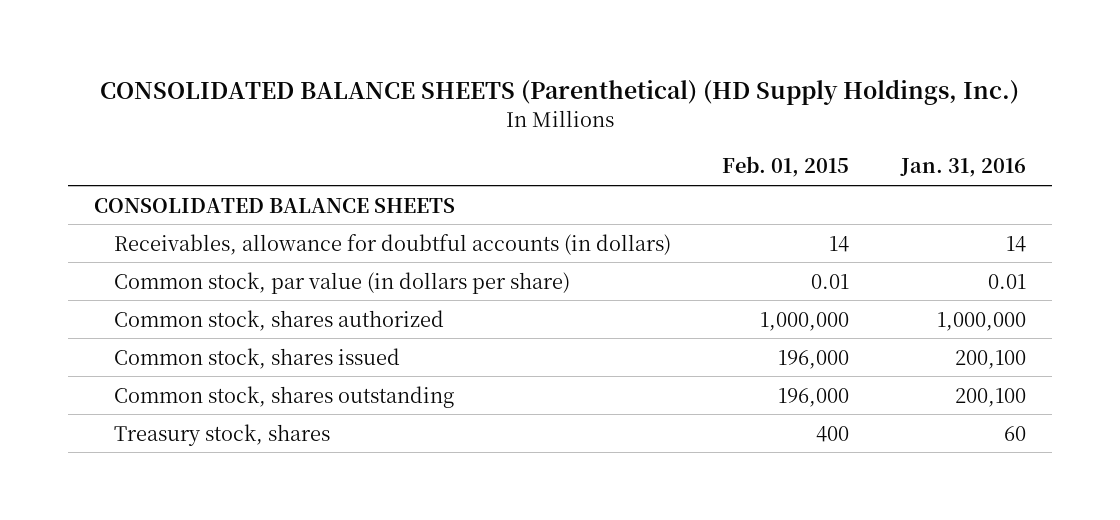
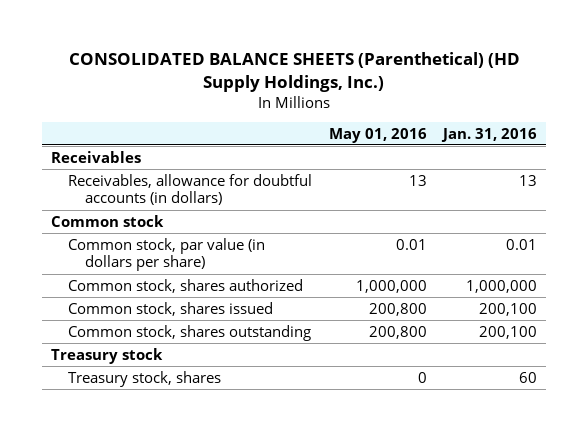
- | Feb. 01, 2015 | Jan. 31, 2016
+ | May 01, 2016 | Jan. 31, 2016
- CONSOLIDATED BALANCE SHEETS
- Receivables, allowance for doubtful accounts (in dollars) | 14 | 14
+ Receivables
+ Receivables, allowance for doubtful accounts (in dollars) | 13 | 13
+ Common stock
+ Treasury stock

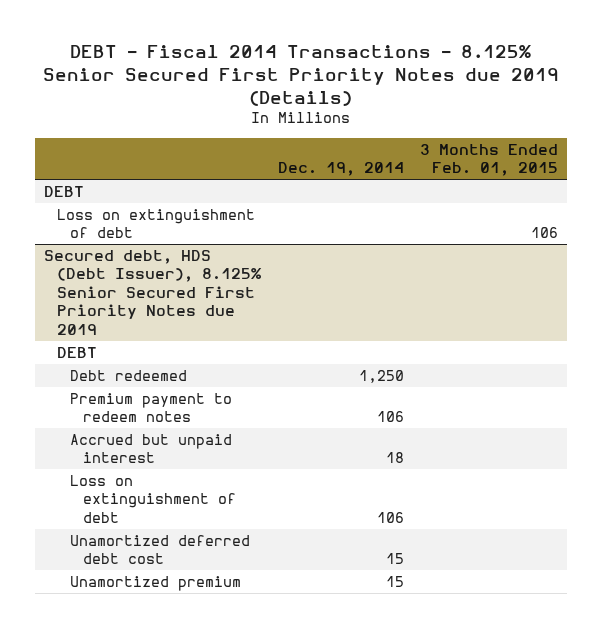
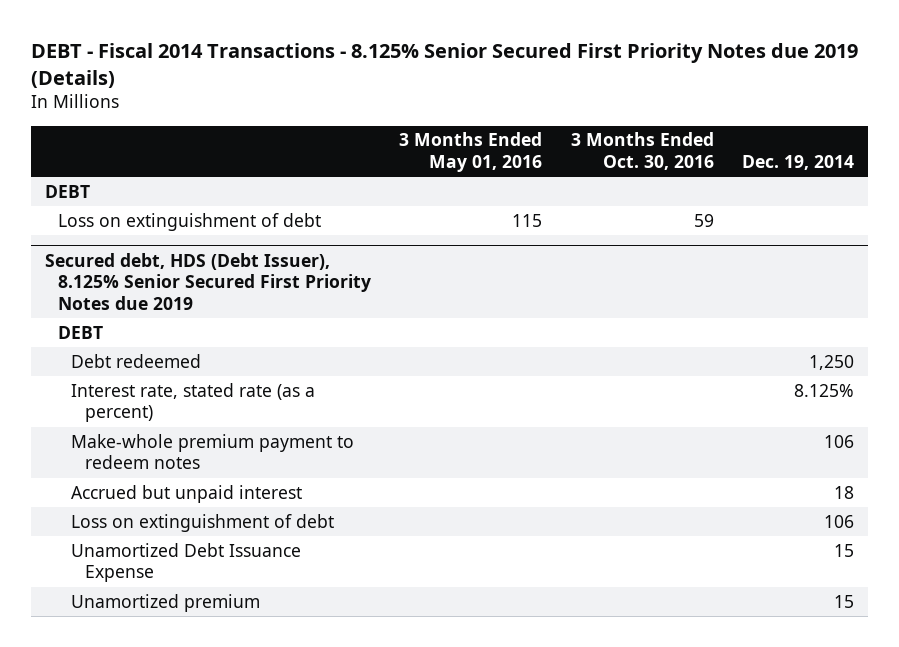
- | Dec. 19, 2014 | 3 Months Ended Feb. 01, 2015
+ | 3 Months Ended May 01, 2016 | 3 Months Ended Oct. 30, 2016 | Dec. 19, 2014
@ Secured debt, HDS (Debt Issuer), 8.125% Senior Secured First Priority Notes due 2019
- Premium payment to redeem notes | 106 |
+ Interest rate, stated rate (as a percent) | | | 8.125%
+ Make-whole premium payment to redeem notes | | | 106
- Unamortized deferred debt cost | 15 |
+ Unamortized Debt Issuance Expense | | | 15

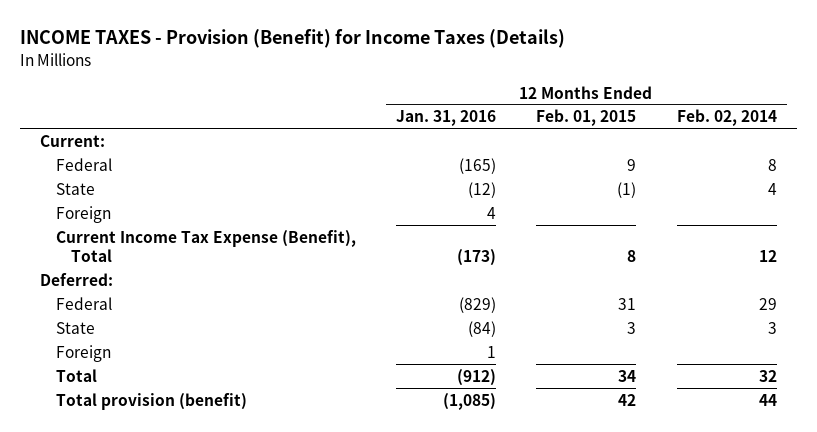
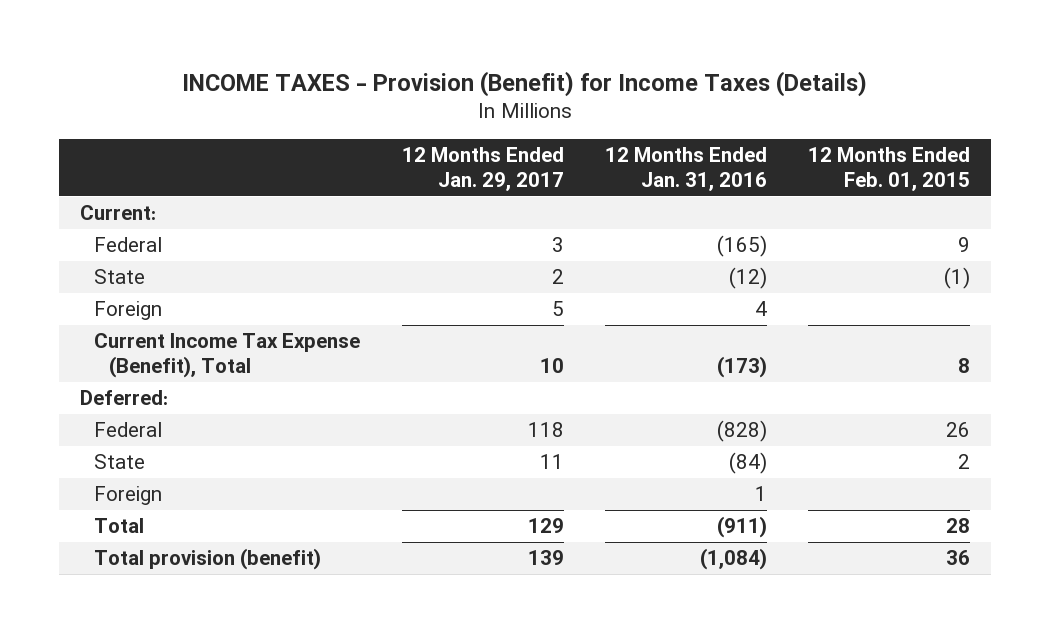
- | 12 Months Ended Jan. 31, 2016 | 12 Months Ended Feb. 01, 2015 | 12 Months Ended Feb. 02, 2014
+ | 12 Months Ended Jan. 29, 2017 | 12 Months Ended Jan. 31, 2016 | 12 Months Ended Feb. 01, 2015
- Federal | (829) | 31 | 29
- State | (84) | 3 | 3
+ Federal | 118 | (828) | 26
+ State | 11 | (84) | 2
- Total | (912) | 34 | 32
- Total provision (benefit) | (1,085) | 42 | 44
+ Total | 129 | (911) | 28
+ Total provision (benefit) | 139 | (1,084) | 36

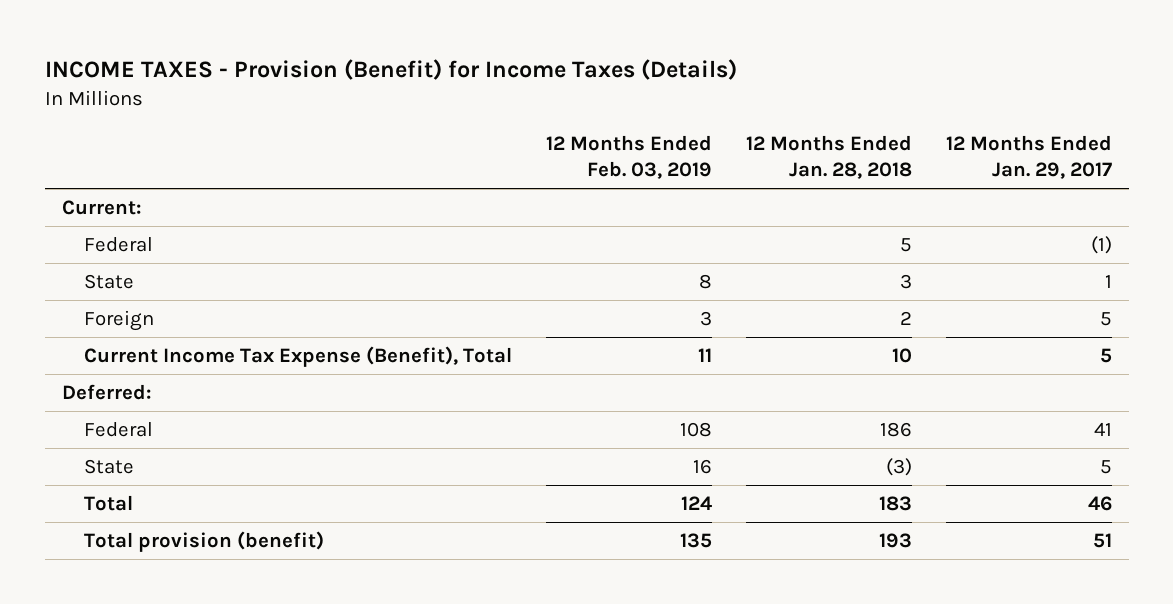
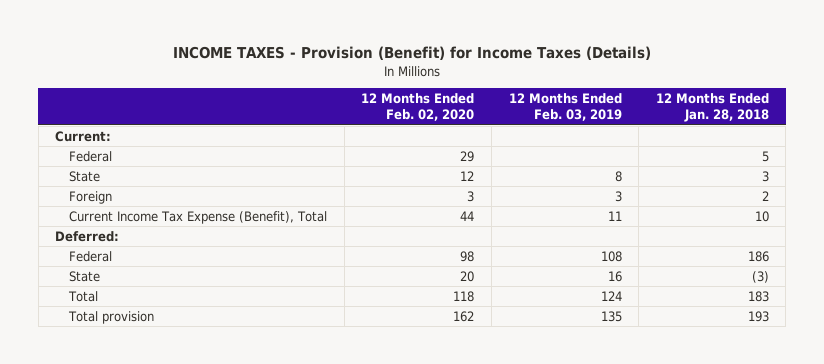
- | 12 Months Ended Feb. 03, 2019 | 12 Months Ended Jan. 28, 2018 | 12 Months Ended Jan. 29, 2017
+ | 12 Months Ended Feb. 02, 2020 | 12 Months Ended Feb. 03, 2019 | 12 Months Ended Jan. 28, 2018
- Total provision (benefit) | 135 | 193 | 51
+ Total provision | 162 | 135 | 193

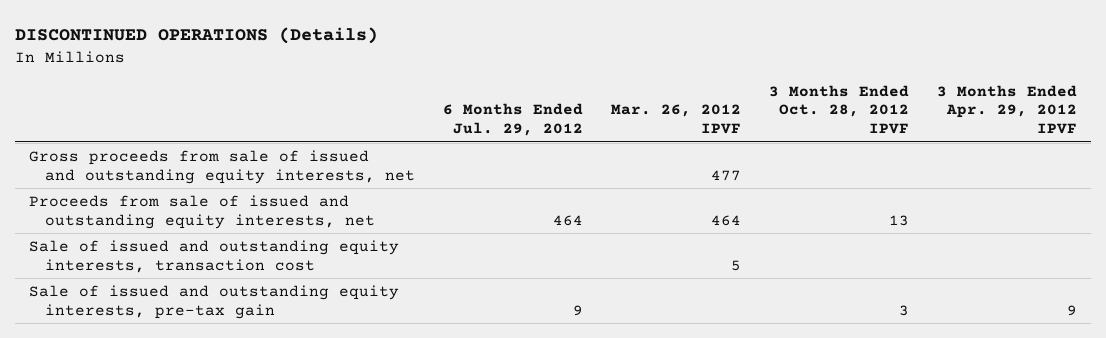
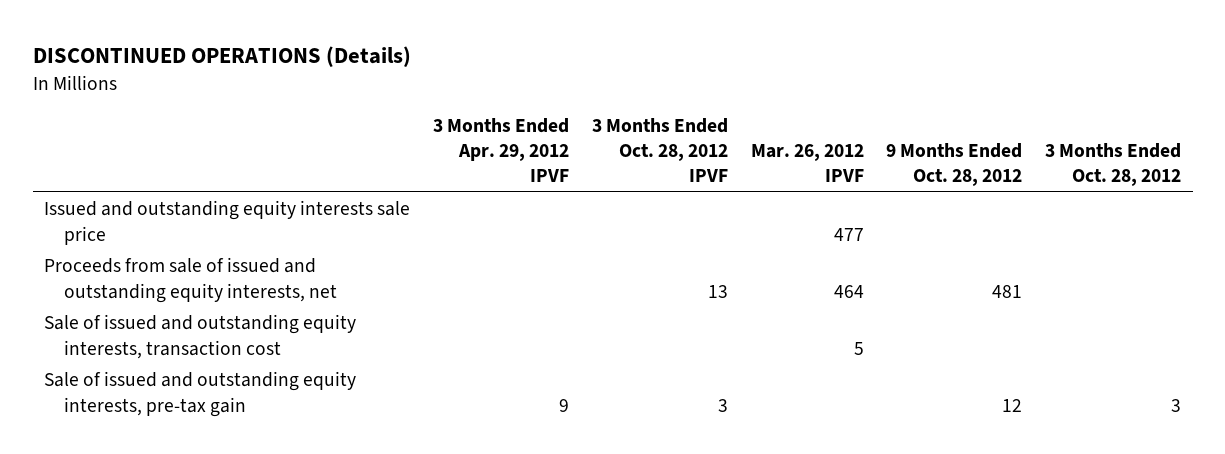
- | 6 Months Ended Jul. 29, 2012 | Mar. 26, 2012 IPVF | 3 Months Ended Oct. 28, 2012 IPVF | 3 Months Ended Apr. 29, 2012 IPVF
+ | 3 Months Ended Apr. 29, 2012 IPVF | 3 Months Ended Oct. 28, 2012 IPVF | Mar. 26, 2012 IPVF | 9 Months Ended Oct. 28, 2012 | 3 Months Ended Oct. 28, 2012
- Gross proceeds from sale of issued and outstanding equity interests, net | | 477 | |
+ Issued and outstanding equity interests sale price | | | 477 | |

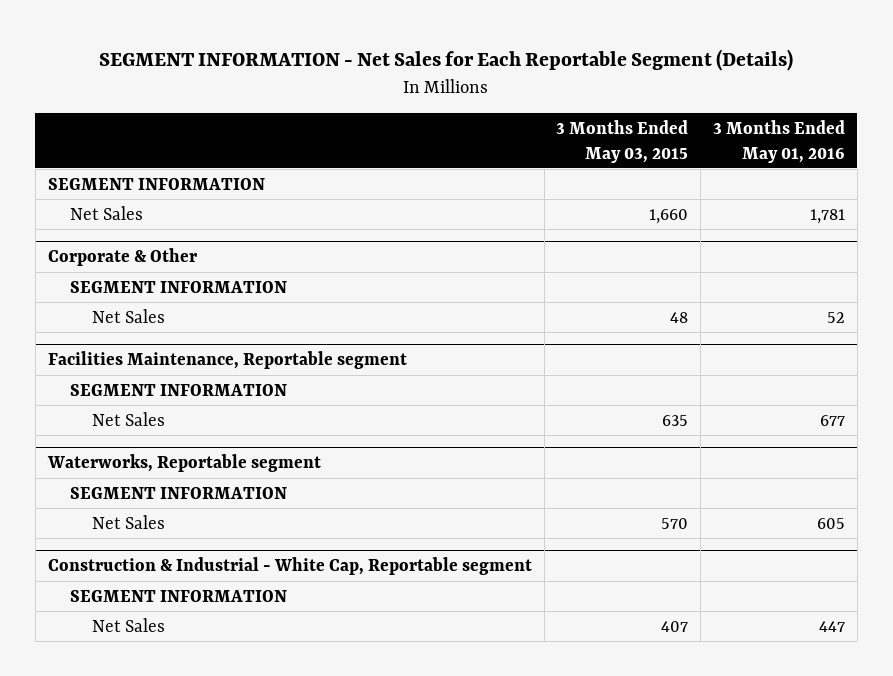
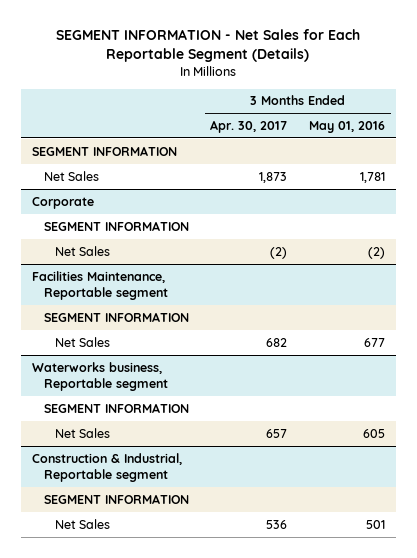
- | 3 Months Ended May 03, 2015 | 3 Months Ended May 01, 2016
+ | 3 Months Ended Apr. 30, 2017 | 3 Months Ended May 01, 2016
- Corporate & Other
+ Corporate
- Net Sales | 48 | 52
+ Net Sales | (2) | (2)
- Waterworks, Reportable segment
+ Waterworks business, Reportable segment
- Construction & Industrial - White Cap, Reportable segment
+ Construction & Industrial, Reportable segment
- Net Sales | 407 | 447
+ Net Sales | 536 | 501

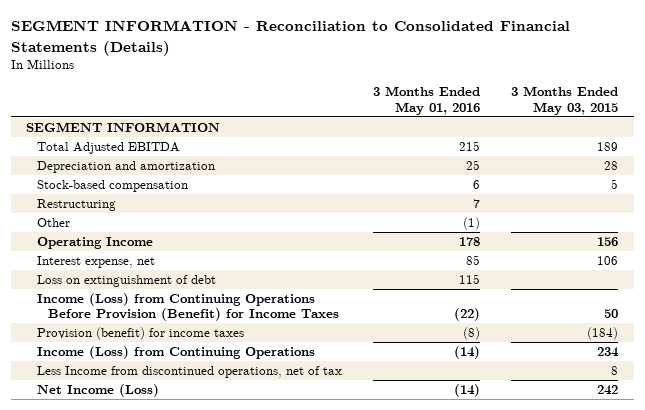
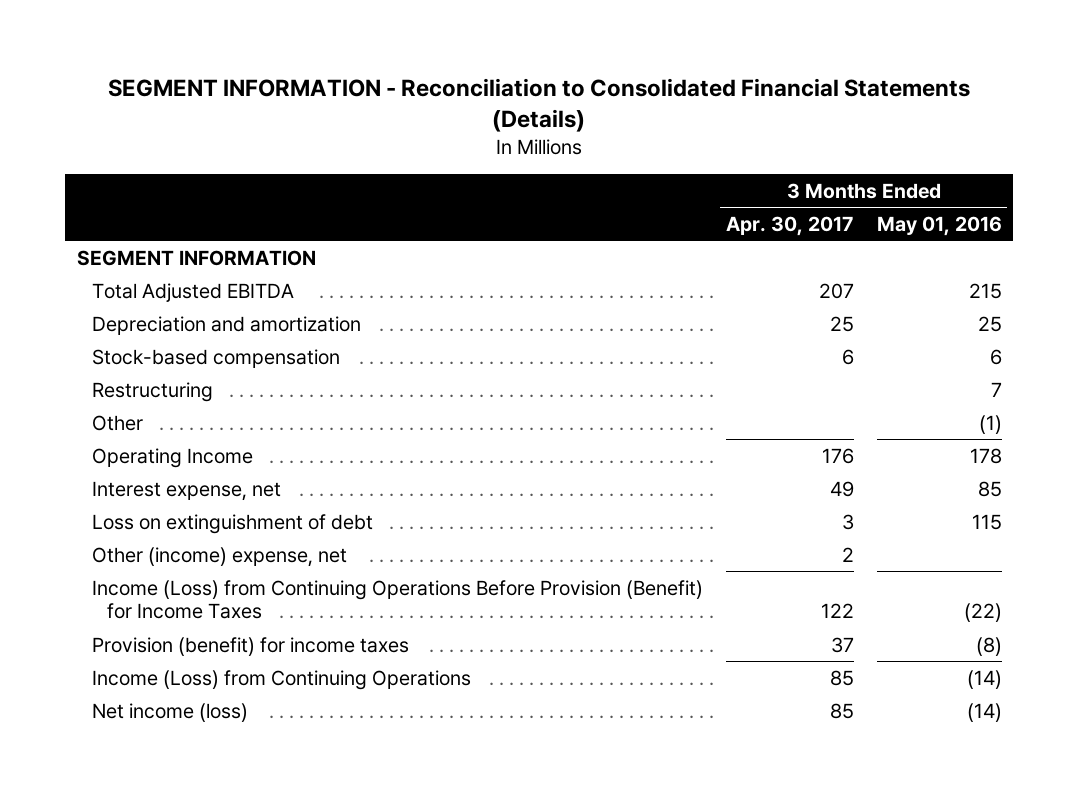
- | 3 Months Ended May 01, 2016 | 3 Months Ended May 03, 2015
+ | 3 Months Ended Apr. 30, 2017 | 3 Months Ended May 01, 2016
+ Other (income) expense, net | 2 |
- Less Income from discontinued operations, net of tax | | 8
- Net Income (Loss) | (14) | 242
+ Net income (loss) | 85 | (14)

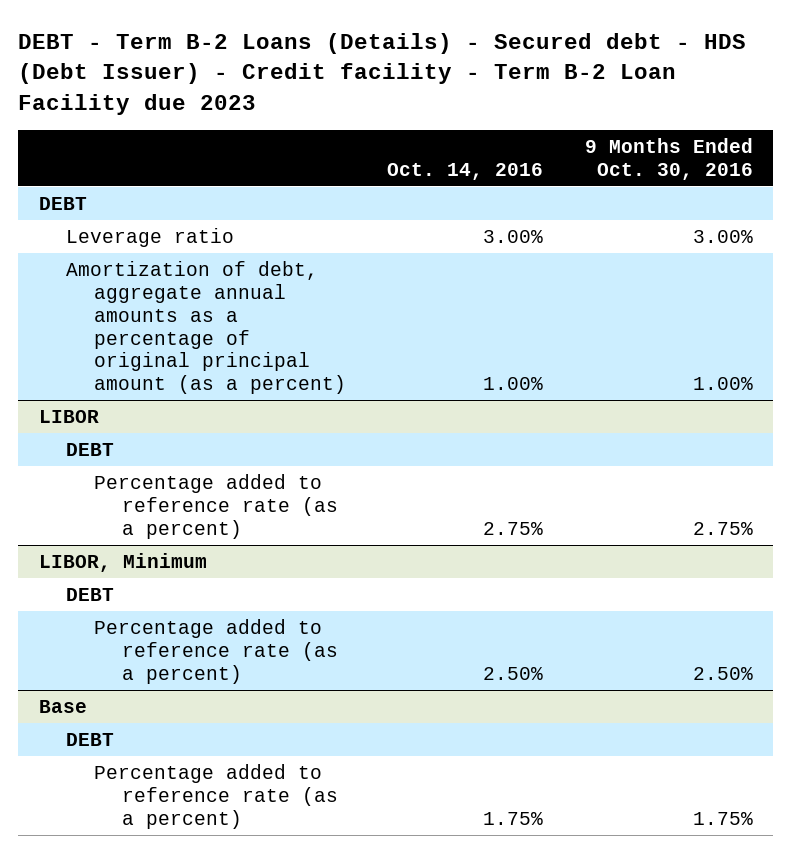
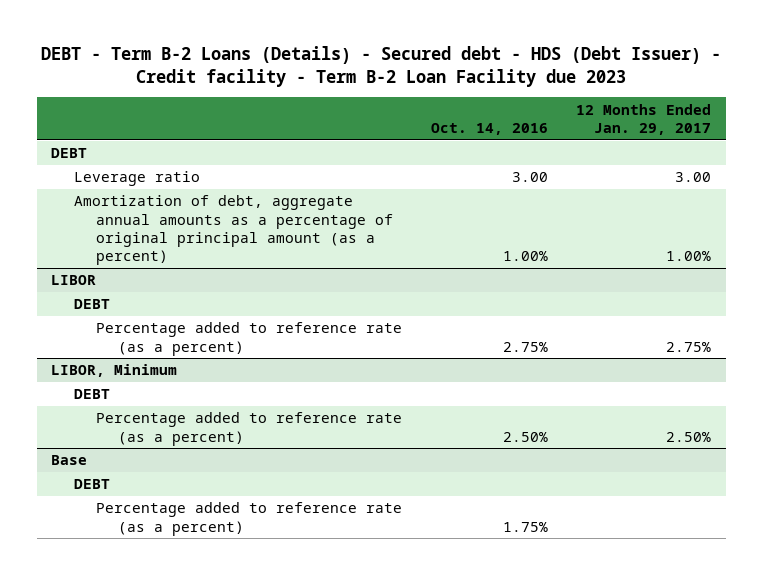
- | Oct. 14, 2016 | 9 Months Ended Oct. 30, 2016
+ | Oct. 14, 2016 | 12 Months Ended Jan. 29, 2017
- Leverage ratio | 3.00% | 3.00%
+ Leverage ratio | 3.00 | 3.00

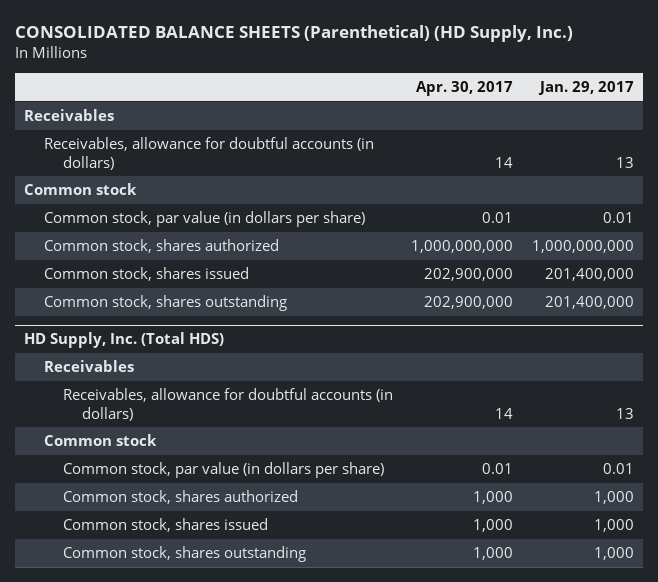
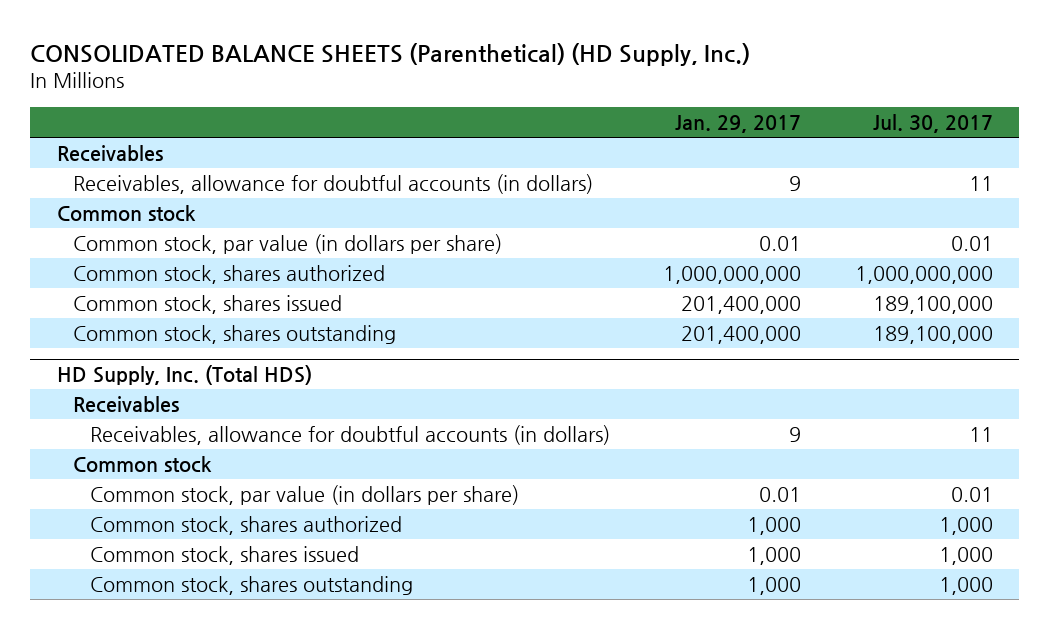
- | Apr. 30, 2017 | Jan. 29, 2017
+ | Jan. 29, 2017 | Jul. 30, 2017
- Receivables, allowance for doubtful accounts (in dollars) | 14 | 13
+ Receivables, allowance for doubtful accounts (in dollars) | 9 | 11
@ HD Supply, Inc. (Total HDS)
- Receivables, allowance for doubtful accounts (in dollars) | 14 | 13
+ Receivables, allowance for doubtful accounts (in dollars) | 9 | 11

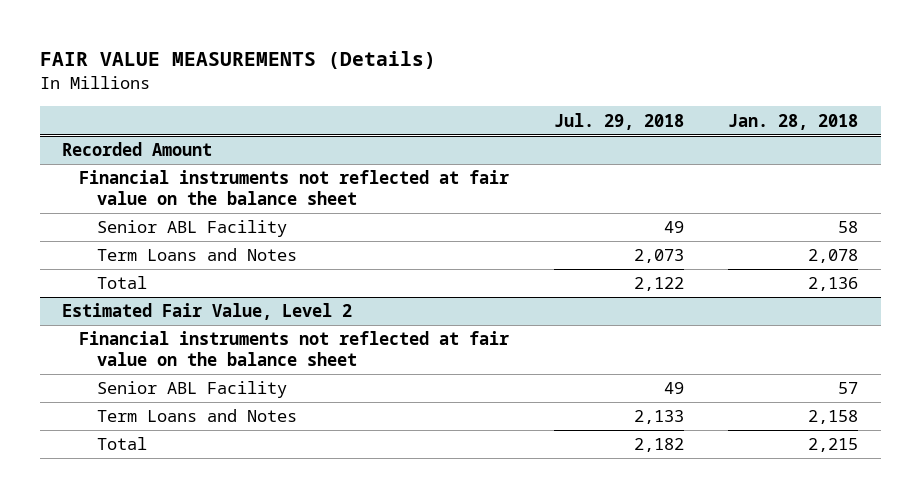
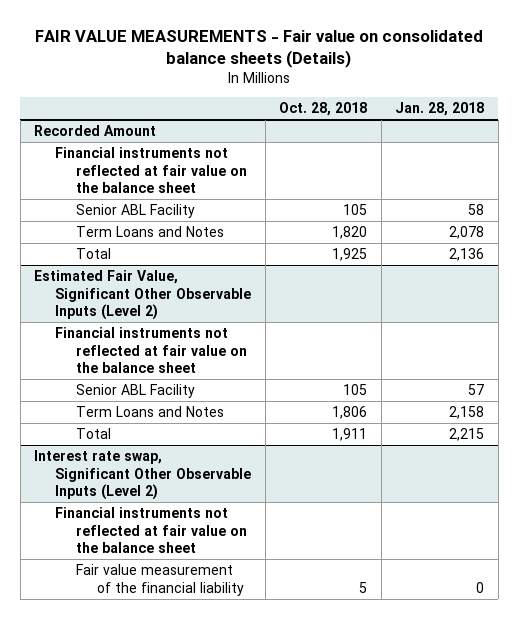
- FAIR VALUE MEASUREMENTS (Details)
+ FAIR VALUE MEASUREMENTS - Fair value on consolidated balance sheets (Details)
- | Jul. 29, 2018 | Jan. 28, 2018
+ | Oct. 28, 2018 | Jan. 28, 2018
- Estimated Fair Value, Level 2
+ Estimated Fair Value, Significant Other Observable Inputs (Level 2)
+ Interest rate swap, Significant Other Observable Inputs (Level 2)
+ Financial instruments not reflected at fair value on the balance sheet
+ Fair value measurement of the financial liability | 5 | 0

